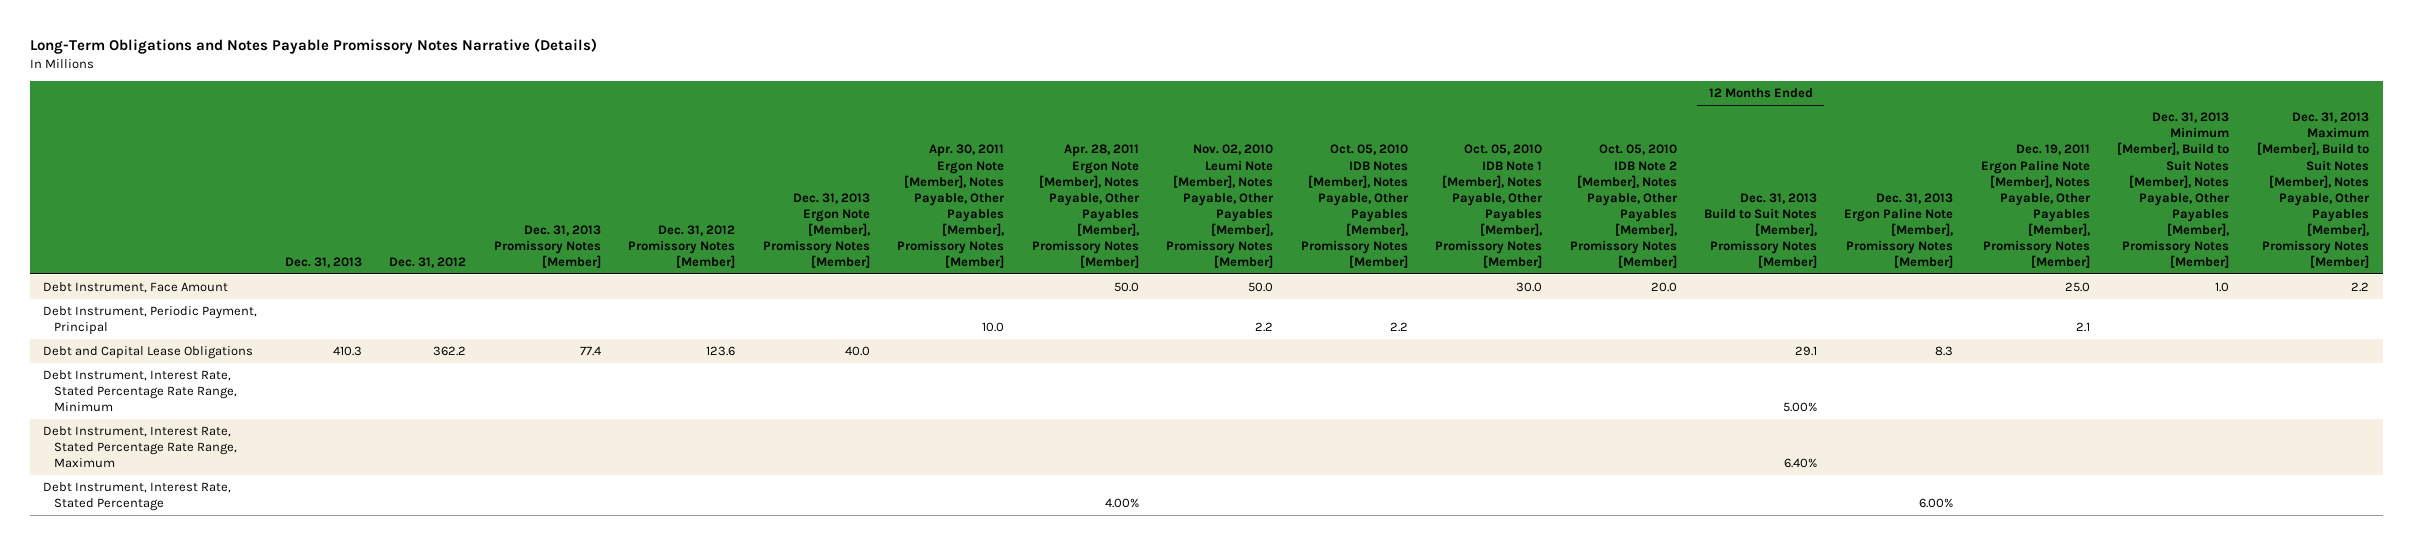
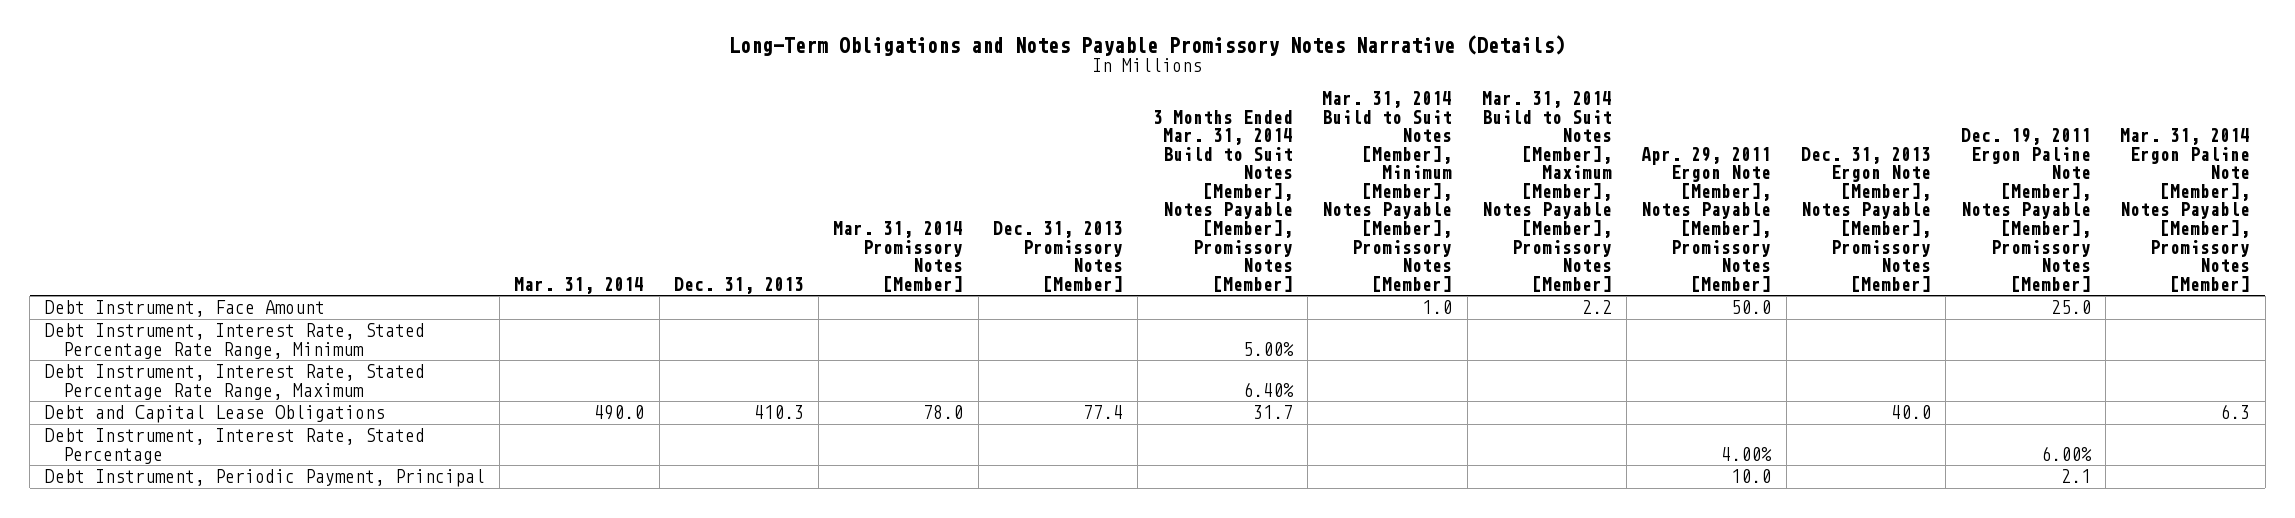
- | Dec. 31, 2013 | Dec. 31, 2012 | Dec. 31, 2013 Promissory Notes [Member] | Dec. 31, 2012 Promissory Notes [Member] | Dec. 31, 2013 Ergon Note [Member], Promissory Notes [Member] | Apr. 30, 2011 Ergon Note [Member], Notes Payable, Other Payables [Member], Promissory Notes [Member] | Apr. 28, 2011 Ergon Note [Member], Notes Payable, Other Payables [Member], Promissory Notes [Member] | Nov. 02, 2010 Leumi Note [Member], Notes Payable, Other Payables [Member], Promissory Notes [Member] | Oct. 05, 2010 IDB Notes [Member], Notes Payable, Other Payables [Member], Promissory Notes [Member] | Oct. 05, 2010 IDB Note 1 [Member], Notes Payable, Other Payables [Member], Promissory Notes [Member] | Oct. 05, 2010 IDB Note 2 [Member], Notes Payable, Other Payables [Member], Promissory Notes [Member] | 12 Months Ended Dec. 31, 2013 Build to Suit Notes [Member], Promissory Notes [Member] | Dec. 31, 2013 Ergon Paline Note [Member], Promissory Notes [Member] | Dec. 19, 2011 Ergon Paline Note [Member], Notes Payable, Other Payables [Member], Promissory Notes [Member] | Dec. 31, 2013 Minimum [Member], Build to Suit Notes [Member], Notes Payable, Other Payables [Member], Promissory Notes [Member] | Dec. 31, 2013 Maximum [Member], Build to Suit Notes [Member], Notes Payable, Other Payables [Member], Promissory Notes [Member]
+ | Mar. 31, 2014 | Dec. 31, 2013 | Mar. 31, 2014 Promissory Notes [Member] | Dec. 31, 2013 Promissory Notes [Member] | 3 Months Ended Mar. 31, 2014 Build to Suit Notes [Member], Notes Payable [Member], Promissory Notes [Member] | Mar. 31, 2014 Build to Suit Notes [Member], Minimum [Member], Notes Payable [Member], Promissory Notes [Member] | Mar. 31, 2014 Build to Suit Notes [Member], Maximum [Member], Notes Payable [Member], Promissory Notes [Member] | Apr. 29, 2011 Ergon Note [Member], Notes Payable [Member], Promissory Notes [Member] | Dec. 31, 2013 Ergon Note [Member], Notes Payable [Member], Promissory Notes [Member] | Dec. 19, 2011 Ergon Paline Note [Member], Notes Payable [Member], Promissory Notes [Member] | Mar. 31, 2014 Ergon Paline Note [Member], Notes Payable [Member], Promissory Notes [Member]
moved down: Debt and Capital Lease Obligations | 490.0 | 410.3 | 78.0 | 77.4 | 31.7 | | | | 40.0 | | 6.3
moved down: Debt Instrument, Periodic Payment, Principal | | | | | | | | 10.0 | | 2.1 |

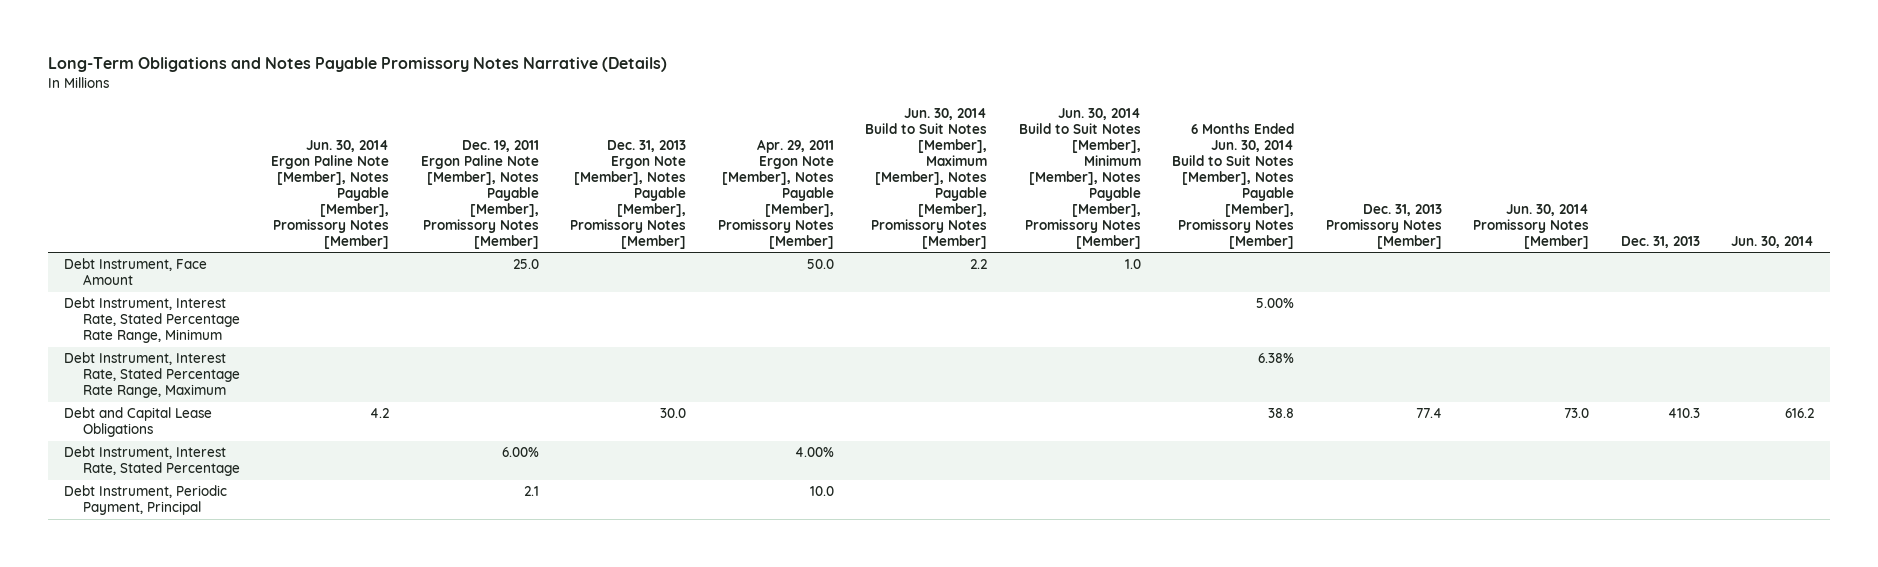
- | Mar. 31, 2014 | Dec. 31, 2013 | Mar. 31, 2014 Promissory Notes [Member] | Dec. 31, 2013 Promissory Notes [Member] | 3 Months Ended Mar. 31, 2014 Build to Suit Notes [Member], Notes Payable [Member], Promissory Notes [Member] | Mar. 31, 2014 Build to Suit Notes [Member], Minimum [Member], Notes Payable [Member], Promissory Notes [Member] | Mar. 31, 2014 Build to Suit Notes [Member], Maximum [Member], Notes Payable [Member], Promissory Notes [Member] | Apr. 29, 2011 Ergon Note [Member], Notes Payable [Member], Promissory Notes [Member] | Dec. 31, 2013 Ergon Note [Member], Notes Payable [Member], Promissory Notes [Member] | Dec. 19, 2011 Ergon Paline Note [Member], Notes Payable [Member], Promissory Notes [Member] | Mar. 31, 2014 Ergon Paline Note [Member], Notes Payable [Member], Promissory Notes [Member]
+ | Jun. 30, 2014 Ergon Paline Note [Member], Notes Payable [Member], Promissory Notes [Member] | Dec. 19, 2011 Ergon Paline Note [Member], Notes Payable [Member], Promissory Notes [Member] | Dec. 31, 2013 Ergon Note [Member], Notes Payable [Member], Promissory Notes [Member] | Apr. 29, 2011 Ergon Note [Member], Notes Payable [Member], Promissory Notes [Member] | Jun. 30, 2014 Build to Suit Notes [Member], Maximum [Member], Notes Payable [Member], Promissory Notes [Member] | Jun. 30, 2014 Build to Suit Notes [Member], Minimum [Member], Notes Payable [Member], Promissory Notes [Member] | 6 Months Ended Jun. 30, 2014 Build to Suit Notes [Member], Notes Payable [Member], Promissory Notes [Member] | Dec. 31, 2013 Promissory Notes [Member] | Jun. 30, 2014 Promissory Notes [Member] | Dec. 31, 2013 | Jun. 30, 2014
- Debt and Capital Lease Obligations | 490.0 | 410.3 | 78.0 | 77.4 | 31.7 | | | | 40.0 | | 6.3
+ Debt and Capital Lease Obligations | 4.2 | | 30.0 | | | | 38.8 | 77.4 | 73.0 | 410.3 | 616.2

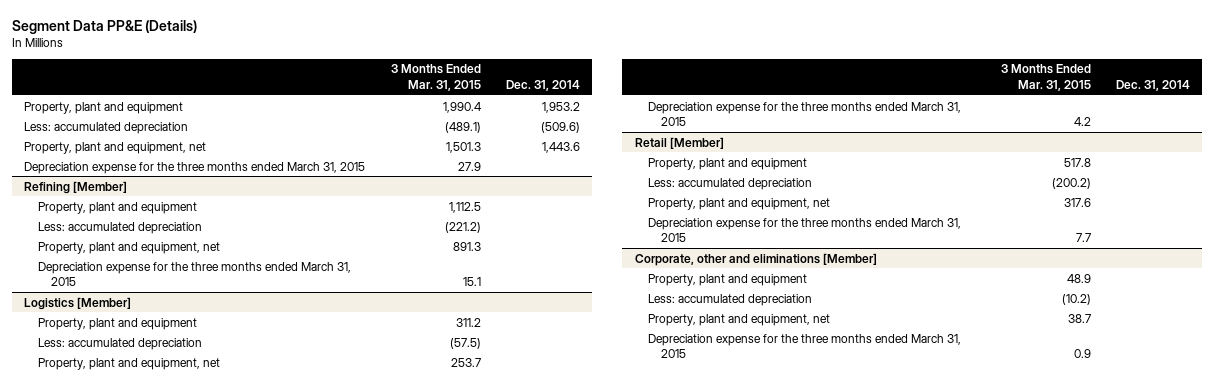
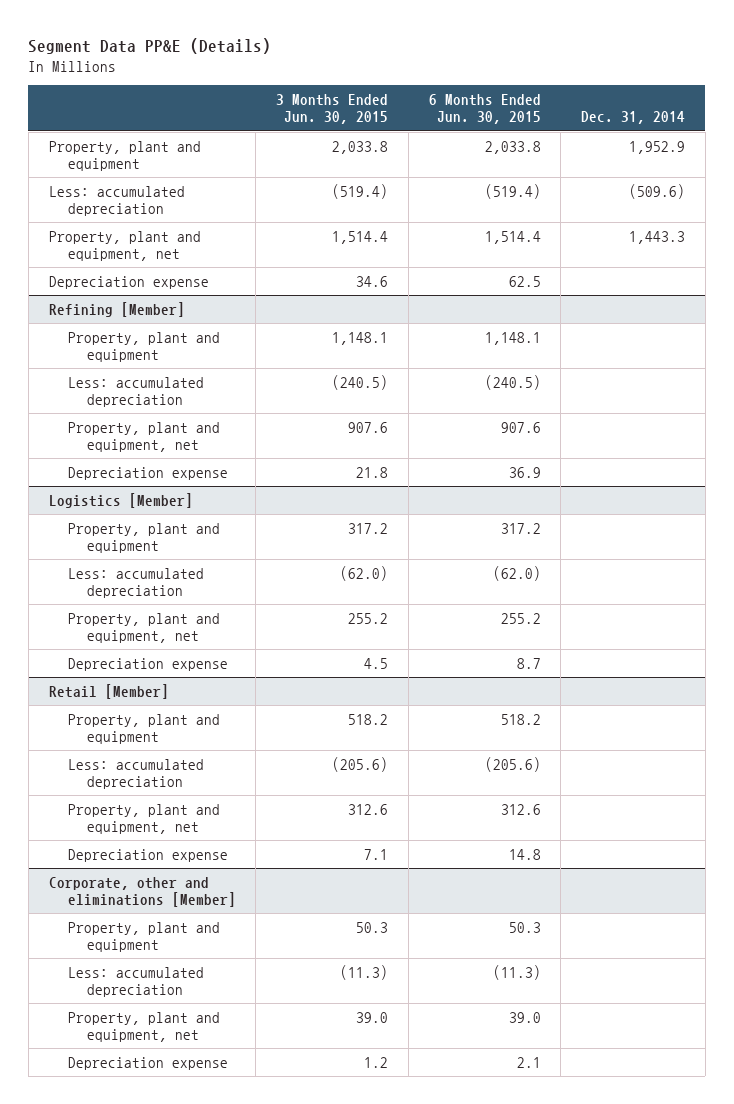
- | 3 Months Ended Mar. 31, 2015 | Dec. 31, 2014
+ | 3 Months Ended Jun. 30, 2015 | 6 Months Ended Jun. 30, 2015 | Dec. 31, 2014
- Property, plant and equipment | 1,990.4 | 1,953.2
+ Property, plant and equipment | 2,033.8 | 2,033.8 | 1,952.9
- Property, plant and equipment, net | 1,501.3 | 1,443.6
- Depreciation expense for the three months ended March 31, 2015 | 27.9 |
+ Property, plant and equipment, net | 1,514.4 | 1,514.4 | 1,443.3
+ Depreciation expense | 34.6 | 62.5 |
@ Refining [Member]
- Depreciation expense for the three months ended March 31, 2015 | 15.1 |
+ Depreciation expense | 21.8 | 36.9 |
@ Logistics [Member]
- Depreciation expense for the three months ended March 31, 2015 | 4.2 |
+ Depreciation expense | 4.5 | 8.7 |
@ Retail [Member]
- Depreciation expense for the three months ended March 31, 2015 | 7.7 |
+ Depreciation expense | 7.1 | 14.8 |
@ Corporate, other and eliminations [Member]
- Depreciation expense for the three months ended March 31, 2015 | 0.9 |
+ Depreciation expense | 1.2 | 2.1 |

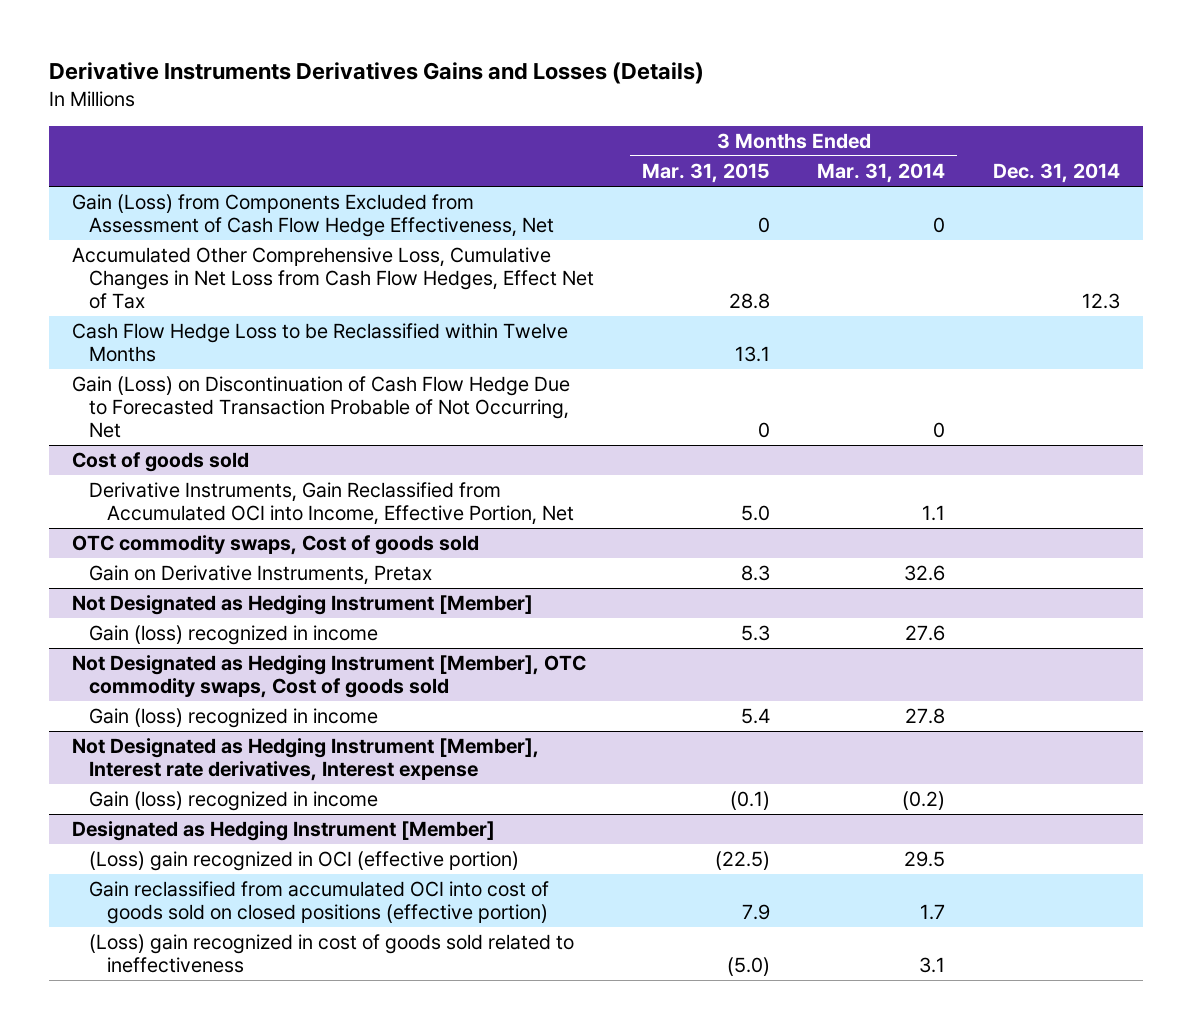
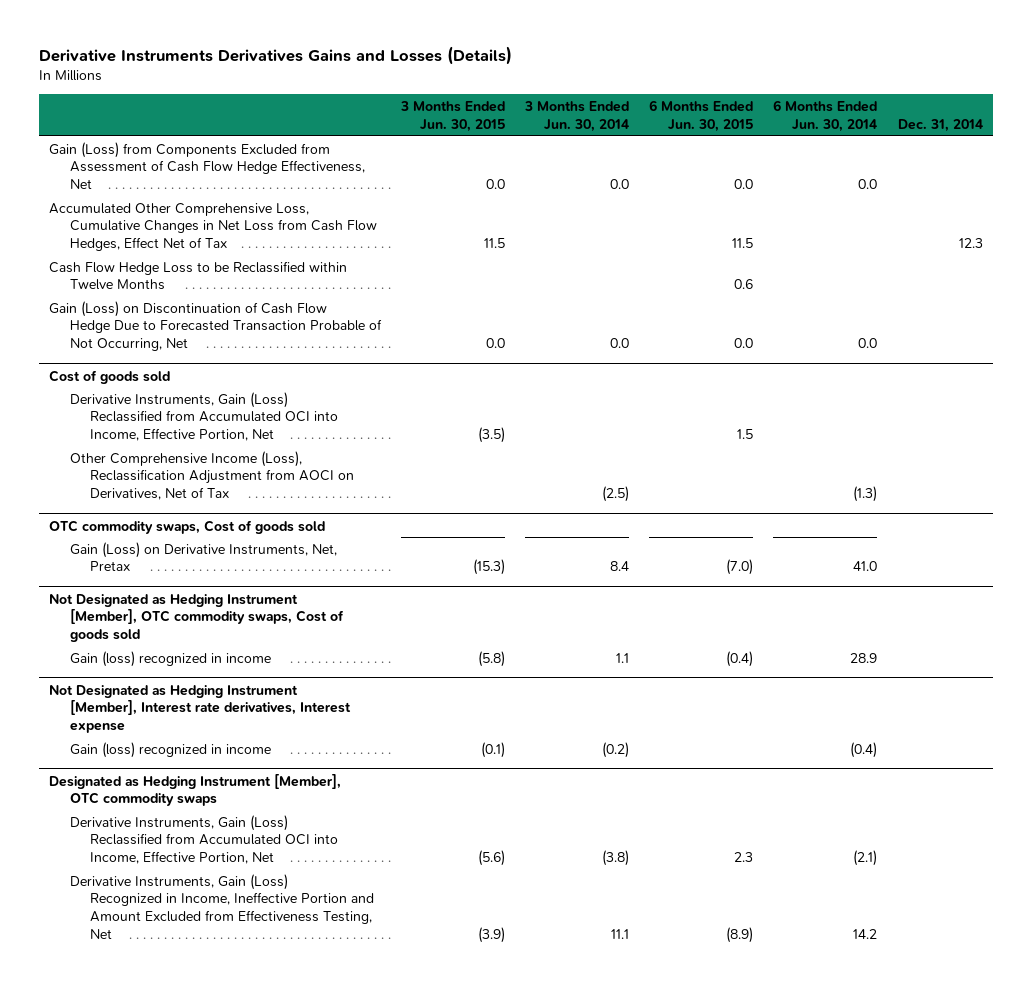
- | 3 Months Ended Mar. 31, 2015 | 3 Months Ended Mar. 31, 2014 | Dec. 31, 2014
+ | 3 Months Ended Jun. 30, 2015 | 3 Months Ended Jun. 30, 2014 | 6 Months Ended Jun. 30, 2015 | 6 Months Ended Jun. 30, 2014 | Dec. 31, 2014
@ Cost of goods sold
- Derivative Instruments, Gain Reclassified from Accumulated OCI into Income, Effective Portion, Net | 5.0 | 1.1 |
+ Derivative Instruments, Gain (Loss) Reclassified from Accumulated OCI into Income, Effective Portion, Net | (3.5) | | 1.5 | |
+ Other Comprehensive Income (Loss), Reclassification Adjustment from AOCI on Derivatives, Net of Tax | | (2.5) | | (1.3) |
@ OTC commodity swaps, Cost of goods sold
- Gain on Derivative Instruments, Pretax | 8.3 | 32.6 |
- Not Designated as Hedging Instrument [Member]
- Gain (loss) recognized in income | 5.3 | 27.6 |
@ OTC commodity swaps, Cost of goods sold
+ Gain (Loss) on Derivative Instruments, Net, Pretax | (15.3) | 8.4 | (7.0) | 41.0 |
- Designated as Hedging Instrument [Member]
- (Loss) gain recognized in OCI (effective portion) | (22.5) | 29.5 |
- Gain reclassified from accumulated OCI into cost of goods sold on closed positions (effective portion) | 7.9 | 1.7 |
- (Loss) gain recognized in cost of goods sold related to ineffectiveness | (5.0) | 3.1 |
+ Designated as Hedging Instrument [Member], OTC commodity swaps
+ Derivative Instruments, Gain (Loss) Reclassified from Accumulated OCI into Income, Effective Portion, Net | (5.6) | (3.8) | 2.3 | (2.1) |
+ Derivative Instruments, Gain (Loss) Recognized in Income, Ineffective Portion and Amount Excluded from Effectiveness Testing, Net | (3.9) | 11.1 | (8.9) | 14.2 |

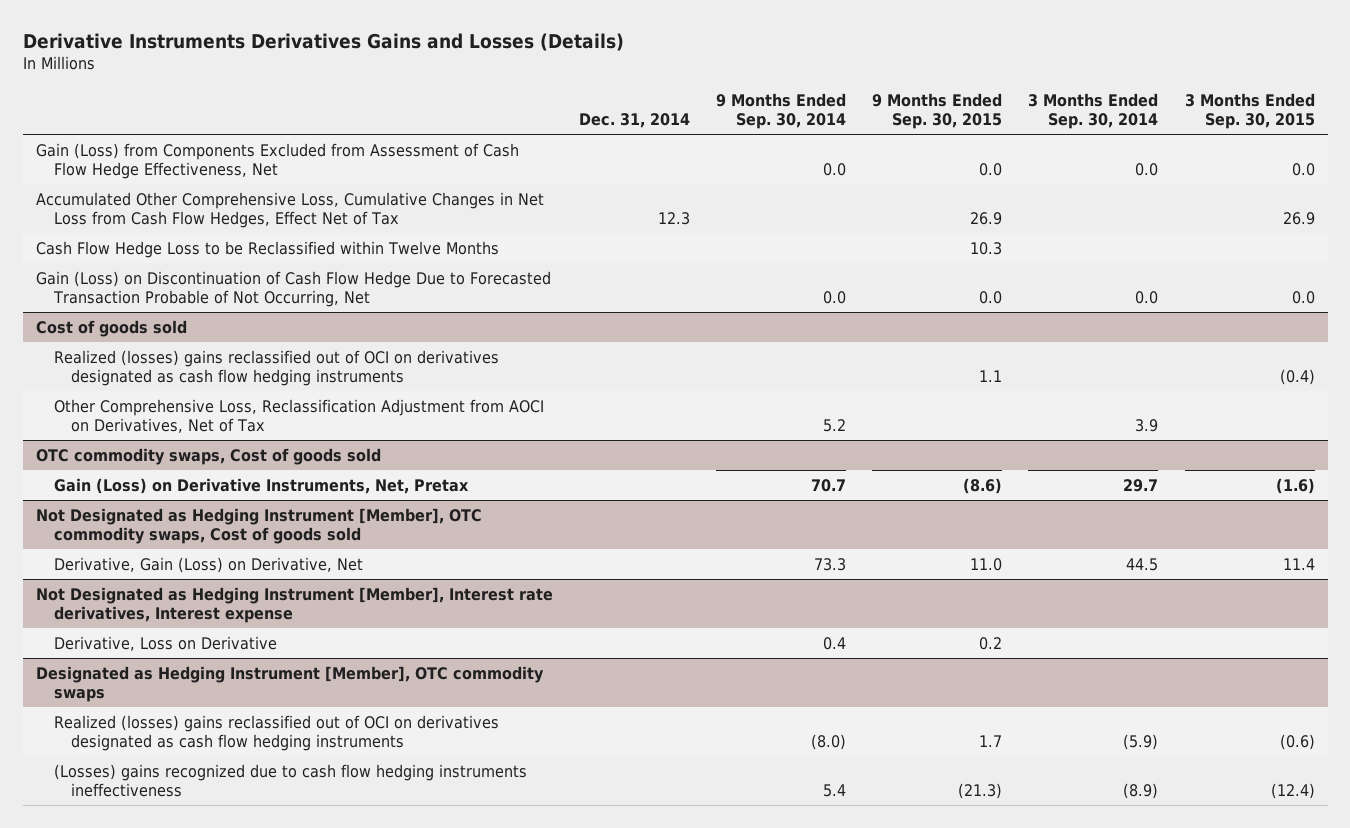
- | 3 Months Ended Jun. 30, 2015 | 3 Months Ended Jun. 30, 2014 | 6 Months Ended Jun. 30, 2015 | 6 Months Ended Jun. 30, 2014 | Dec. 31, 2014
+ | Dec. 31, 2014 | 9 Months Ended Sep. 30, 2014 | 9 Months Ended Sep. 30, 2015 | 3 Months Ended Sep. 30, 2014 | 3 Months Ended Sep. 30, 2015
@ Cost of goods sold
- Derivative Instruments, Gain (Loss) Reclassified from Accumulated OCI into Income, Effective Portion, Net | (3.5) | | 1.5 | |
- Other Comprehensive Income (Loss), Reclassification Adjustment from AOCI on Derivatives, Net of Tax | | (2.5) | | (1.3) |
+ Realized (losses) gains reclassified out of OCI on derivatives designated as cash flow hedging instruments | | | 1.1 | | (0.4)
+ Other Comprehensive Loss, Reclassification Adjustment from AOCI on Derivatives, Net of Tax | | 5.2 | | 3.9 |
@ Not Designated as Hedging Instrument [Member], OTC commodity swaps, Cost of goods sold
- Gain (loss) recognized in income | (5.8) | 1.1 | (0.4) | 28.9 |
+ Derivative, Gain (Loss) on Derivative, Net | | 73.3 | 11.0 | 44.5 | 11.4
@ Not Designated as Hedging Instrument [Member], Interest rate derivatives, Interest expense
- Gain (loss) recognized in income | (0.1) | (0.2) | | (0.4) |
+ Derivative, Loss on Derivative | | 0.4 | 0.2 | |
@ Designated as Hedging Instrument [Member], OTC commodity swaps
- Derivative Instruments, Gain (Loss) Reclassified from Accumulated OCI into Income, Effective Portion, Net | (5.6) | (3.8) | 2.3 | (2.1) |
- Derivative Instruments, Gain (Loss) Recognized in Income, Ineffective Portion and Amount Excluded from Effectiveness Testing, Net | (3.9) | 11.1 | (8.9) | 14.2 |
+ Realized (losses) gains reclassified out of OCI on derivatives designated as cash flow hedging instruments | | (8.0) | 1.7 | (5.9) | (0.6)
+ (Losses) gains recognized due to cash flow hedging instruments ineffectiveness | | 5.4 | (21.3) | (8.9) | (12.4)

